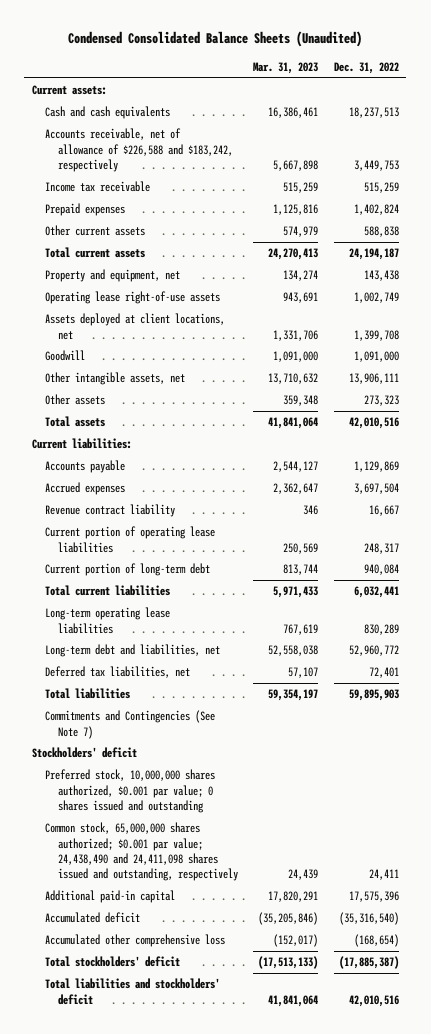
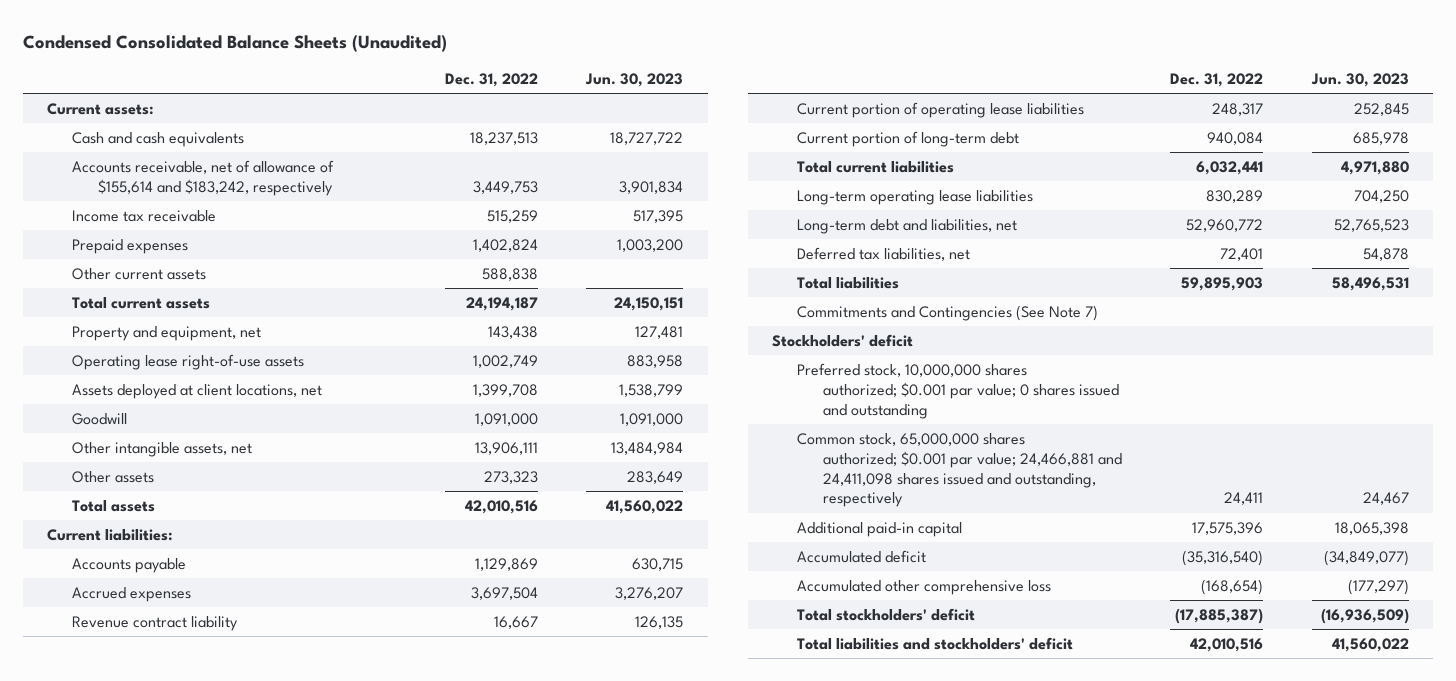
- | Mar. 31, 2023 | Dec. 31, 2022
+ | Dec. 31, 2022 | Jun. 30, 2023
- Accounts receivable, net of allowance of $226,588 and $183,242, respectively | 5,667,898 | 3,449,753
+ Accounts receivable, net of allowance of $155,614 and $183,242, respectively | 3,449,753 | 3,901,834
- Preferred stock, 10,000,000 shares authorized, $0.001 par value; 0 shares issued and outstanding
- Common stock, 65,000,000 shares authorized; $0.001 par value; 24,438,490 and 24,411,098 shares issued and outstanding, respectively | 24,439 | 24,411
+ Preferred stock, 10,000,000 shares authorized; $0.001 par value; 0 shares issued and outstanding
+ Common stock, 65,000,000 shares authorized; $0.001 par value; 24,466,881 and 24,411,098 shares issued and outstanding, respectively | 24,411 | 24,467

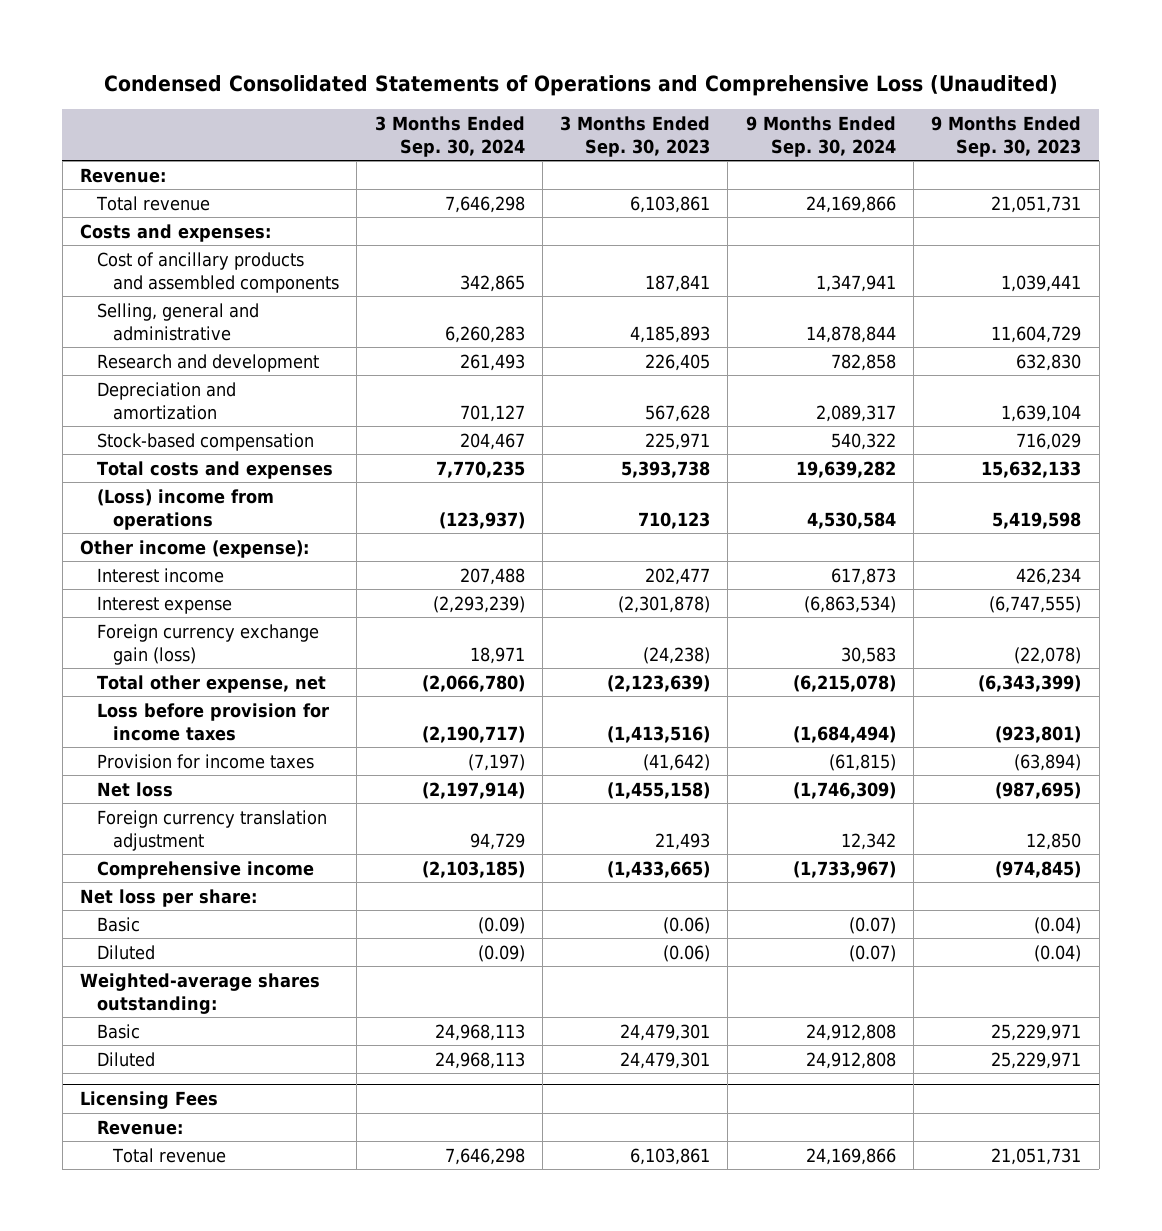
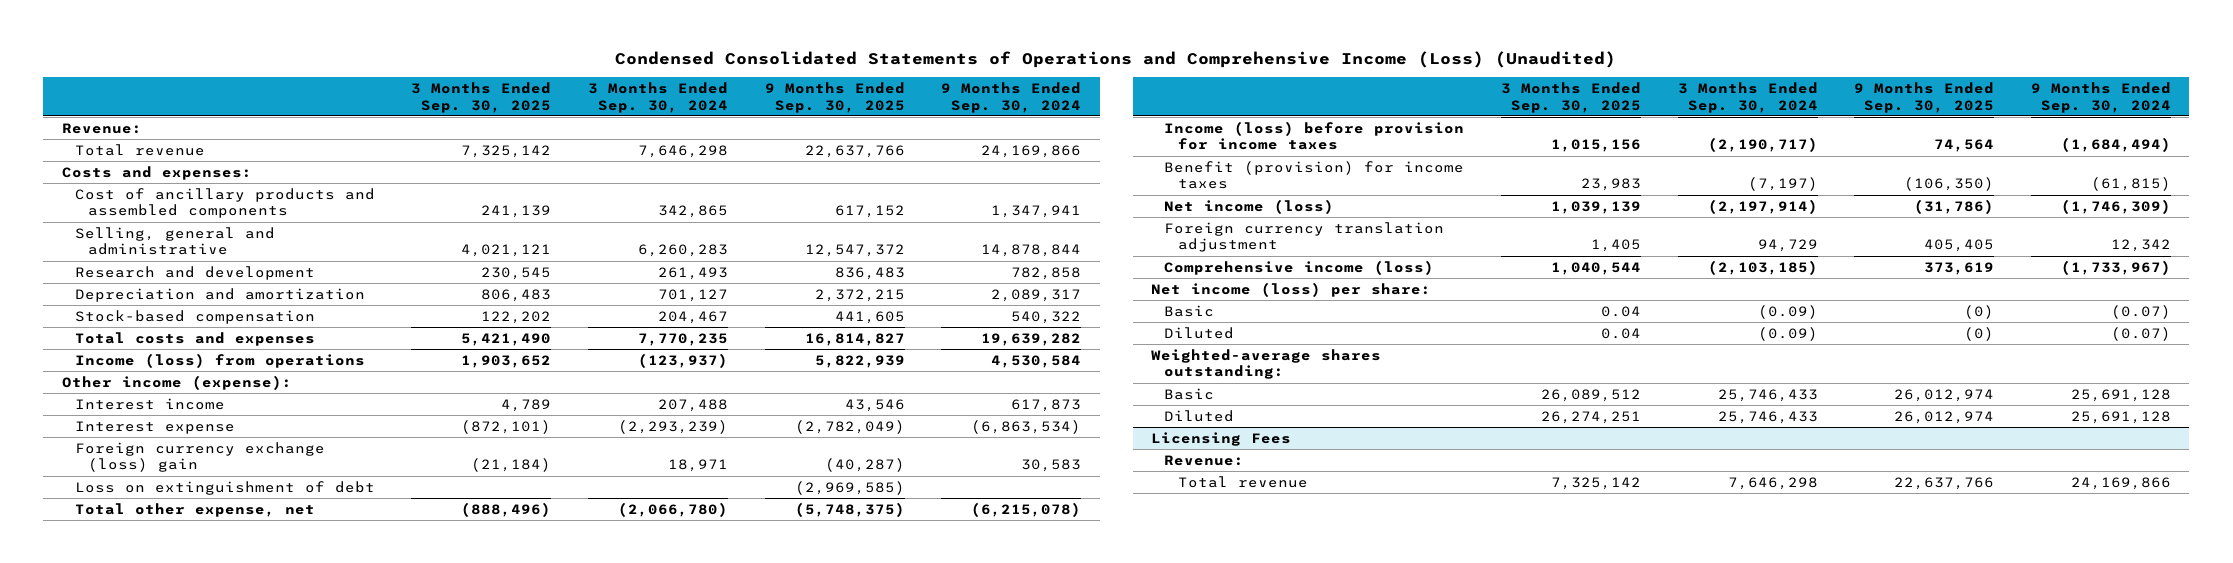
- Condensed Consolidated Statements of Operations and Comprehensive Loss (Unaudited)
+ Condensed Consolidated Statements of Operations and Comprehensive Income (Loss) (Unaudited)
- | 3 Months Ended Sep. 30, 2024 | 3 Months Ended Sep. 30, 2023 | 9 Months Ended Sep. 30, 2024 | 9 Months Ended Sep. 30, 2023
+ | 3 Months Ended Sep. 30, 2025 | 3 Months Ended Sep. 30, 2024 | 9 Months Ended Sep. 30, 2025 | 9 Months Ended Sep. 30, 2024
- (Loss) income from operations | (123,937) | 710,123 | 4,530,584 | 5,419,598
+ Income (loss) from operations | 1,903,652 | (123,937) | 5,822,939 | 4,530,584
- Foreign currency exchange gain (loss) | 18,971 | (24,238) | 30,583 | (22,078)
+ Foreign currency exchange (loss) gain | (21,184) | 18,971 | (40,287) | 30,583
+ Loss on extinguishment of debt | | | (2,969,585) |
- Loss before provision for income taxes | (2,190,717) | (1,413,516) | (1,684,494) | (923,801)
- Provision for income taxes | (7,197) | (41,642) | (61,815) | (63,894)
- Net loss | (2,197,914) | (1,455,158) | (1,746,309) | (987,695)
+ Income (loss) before provision for income taxes | 1,015,156 | (2,190,717) | 74,564 | (1,684,494)
+ Benefit (provision) for income taxes | 23,983 | (7,197) | (106,350) | (61,815)
+ Net income (loss) | 1,039,139 | (2,197,914) | (31,786) | (1,746,309)
- Comprehensive income | (2,103,185) | (1,433,665) | (1,733,967) | (974,845)
- Net loss per share:
+ Comprehensive income (loss) | 1,040,544 | (2,103,185) | 373,619 | (1,733,967)
+ Net income (loss) per share:
- Basic | 24,968,113 | 24,479,301 | 24,912,808 | 25,229,971
- Diluted | 24,968,113 | 24,479,301 | 24,912,808 | 25,229,971
+ Basic | 26,089,512 | 25,746,433 | 26,012,974 | 25,691,128
+ Diluted | 26,274,251 | 25,746,433 | 26,012,974 | 25,691,128

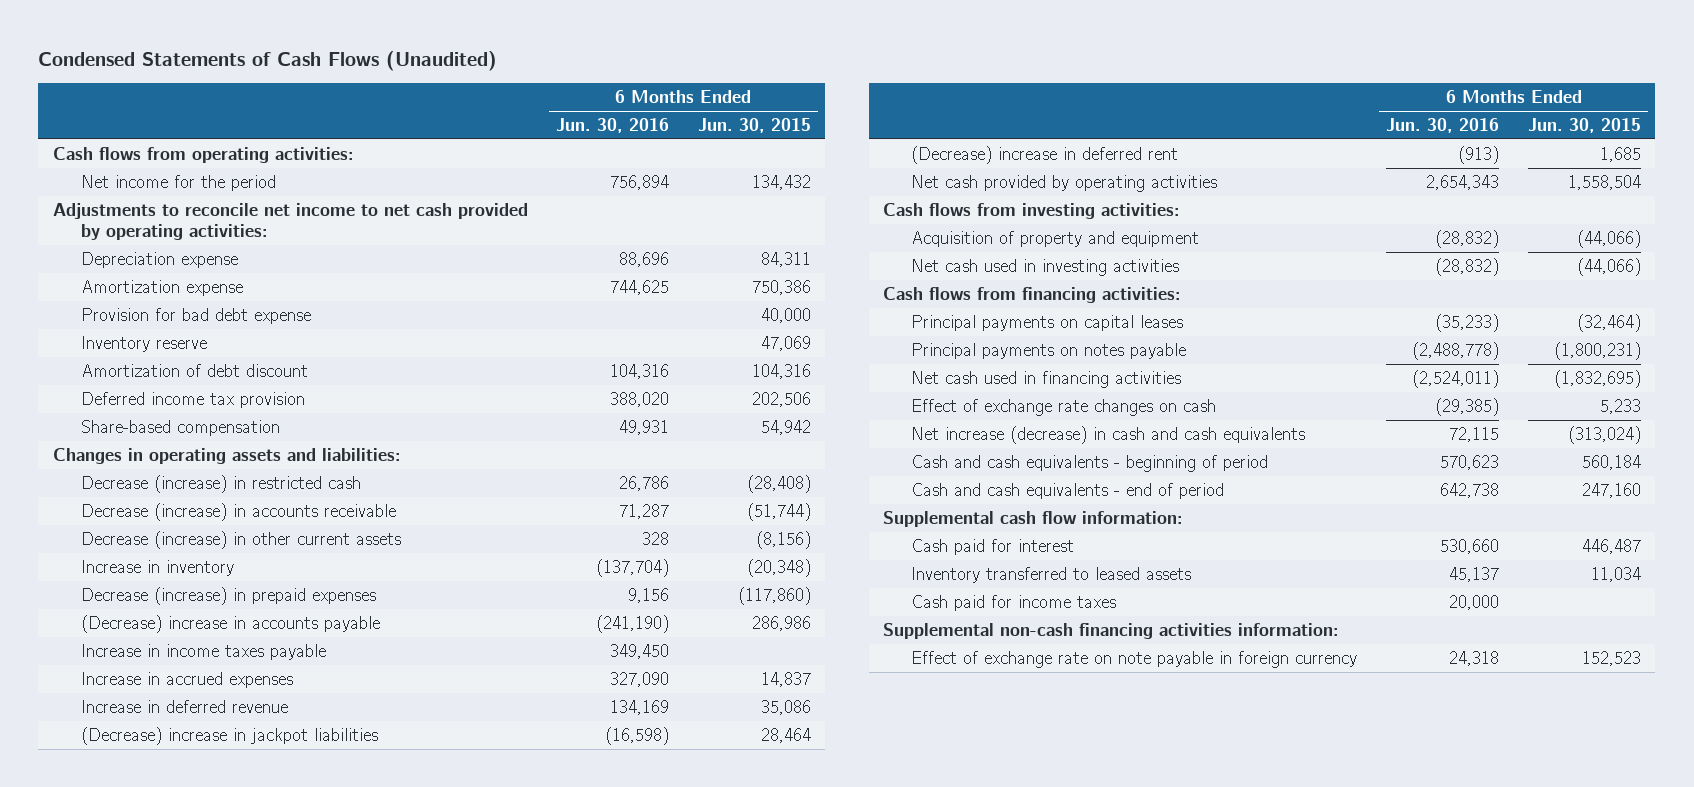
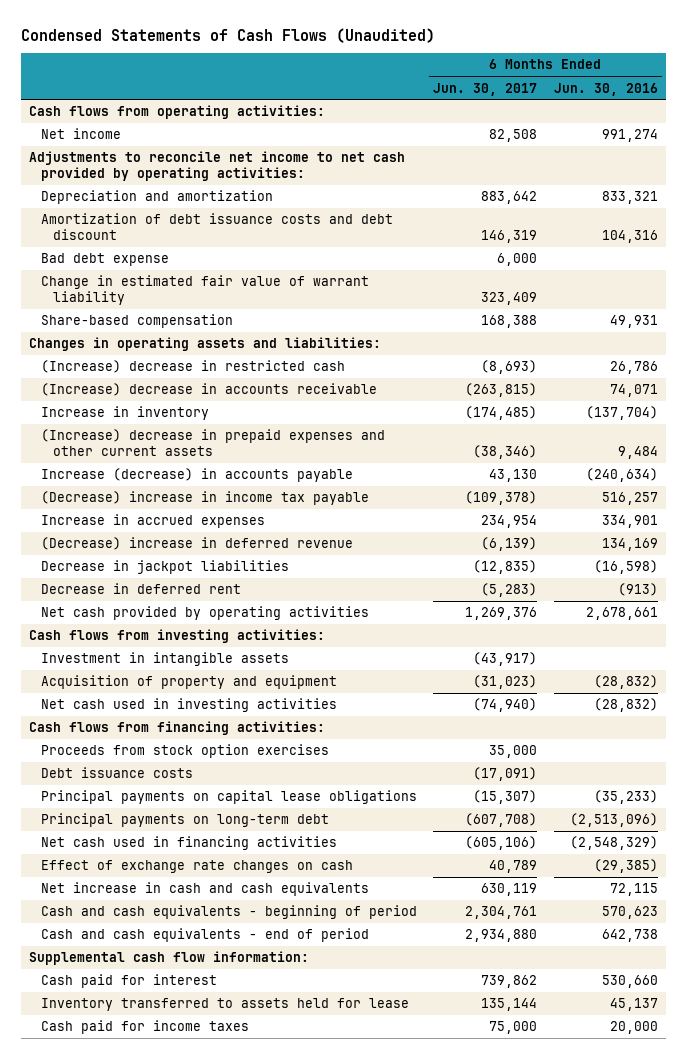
- | 6 Months Ended Jun. 30, 2016 | 6 Months Ended Jun. 30, 2015
+ | 6 Months Ended Jun. 30, 2017 | 6 Months Ended Jun. 30, 2016
- Net income for the period | 756,894 | 134,432
+ Net income | 82,508 | 991,274
- Depreciation expense | 88,696 | 84,311
- Amortization expense | 744,625 | 750,386
- Provision for bad debt expense | | 40,000
- Inventory reserve | | 47,069
- Amortization of debt discount | 104,316 | 104,316
- Deferred income tax provision | 388,020 | 202,506
+ Depreciation and amortization | 883,642 | 833,321
+ Amortization of debt issuance costs and debt discount | 146,319 | 104,316
+ Bad debt expense | 6,000 |
+ Change in estimated fair value of warrant liability | 323,409 |
- Decrease (increase) in restricted cash | 26,786 | (28,408)
- Decrease (increase) in accounts receivable | 71,287 | (51,744)
- Decrease (increase) in other current assets | 328 | (8,156)
+ (Increase) decrease in restricted cash | (8,693) | 26,786
+ (Increase) decrease in accounts receivable | (263,815) | 74,071
- Decrease (increase) in prepaid expenses | 9,156 | (117,860)
- (Decrease) increase in accounts payable | (241,190) | 286,986
- Increase in income taxes payable | 349,450 |
- Increase in accrued expenses | 327,090 | 14,837
- Increase in deferred revenue | 134,169 | 35,086
- (Decrease) increase in jackpot liabilities | (16,598) | 28,464
- (Decrease) increase in deferred rent | (913) | 1,685
- Net cash provided by operating activities | 2,654,343 | 1,558,504
+ (Increase) decrease in prepaid expenses and other current assets | (38,346) | 9,484
+ Increase (decrease) in accounts payable | 43,130 | (240,634)
+ (Decrease) increase in income tax payable | (109,378) | 516,257
+ Increase in accrued expenses | 234,954 | 334,901
+ (Decrease) increase in deferred revenue | (6,139) | 134,169
+ Decrease in jackpot liabilities | (12,835) | (16,598)
+ Decrease in deferred rent | (5,283) | (913)
+ Net cash provided by operating activities | 1,269,376 | 2,678,661
+ Investment in intangible assets | (43,917) |
- Principal payments on capital leases | (35,233) | (32,464)
- Principal payments on notes payable | (2,488,778) | (1,800,231)
- Net cash used in financing activities | (2,524,011) | (1,832,695)
+ Proceeds from stock option exercises | 35,000 |
+ Debt issuance costs | (17,091) |
+ Principal payments on capital lease obligations | (15,307) | (35,233)
+ Principal payments on long-term debt | (607,708) | (2,513,096)
+ Net cash used in financing activities | (605,106) | (2,548,329)
- Net increase (decrease) in cash and cash equivalents | 72,115 | (313,024)
+ Net increase in cash and cash equivalents | 630,119 | 72,115
- Inventory transferred to leased assets | 45,137 | 11,034
+ Inventory transferred to assets held for lease | 135,144 | 45,137
- Supplemental non-cash financing activities information:
- Effect of exchange rate on note payable in foreign currency | 24,318 | 152,523

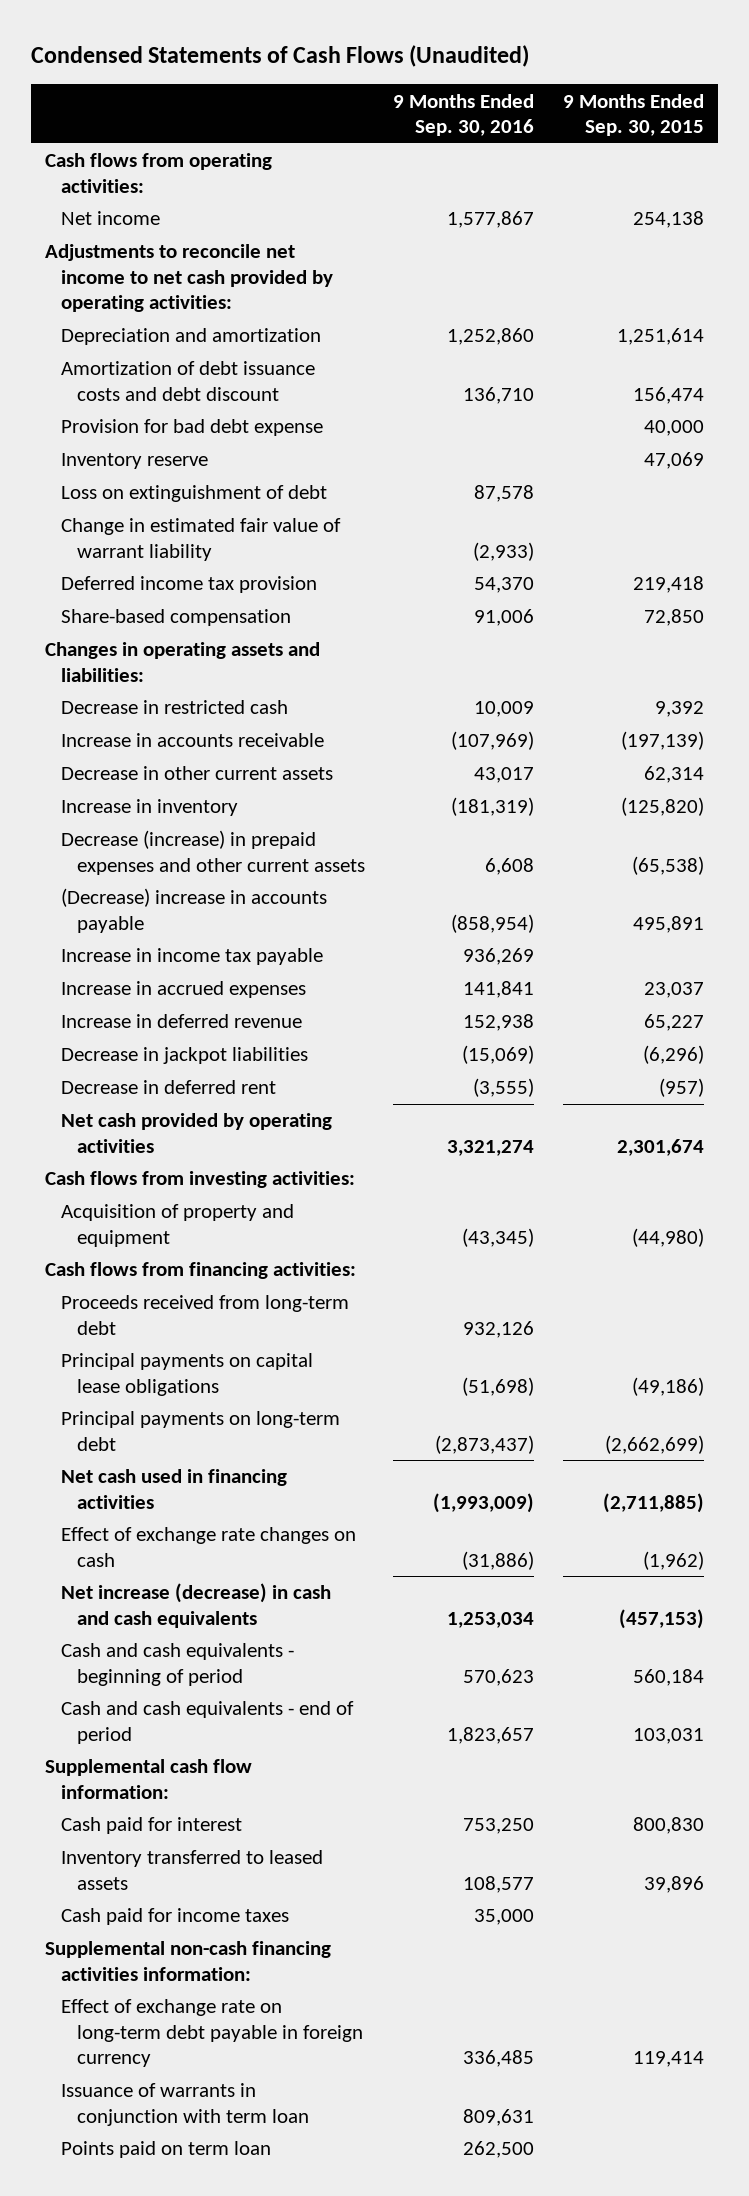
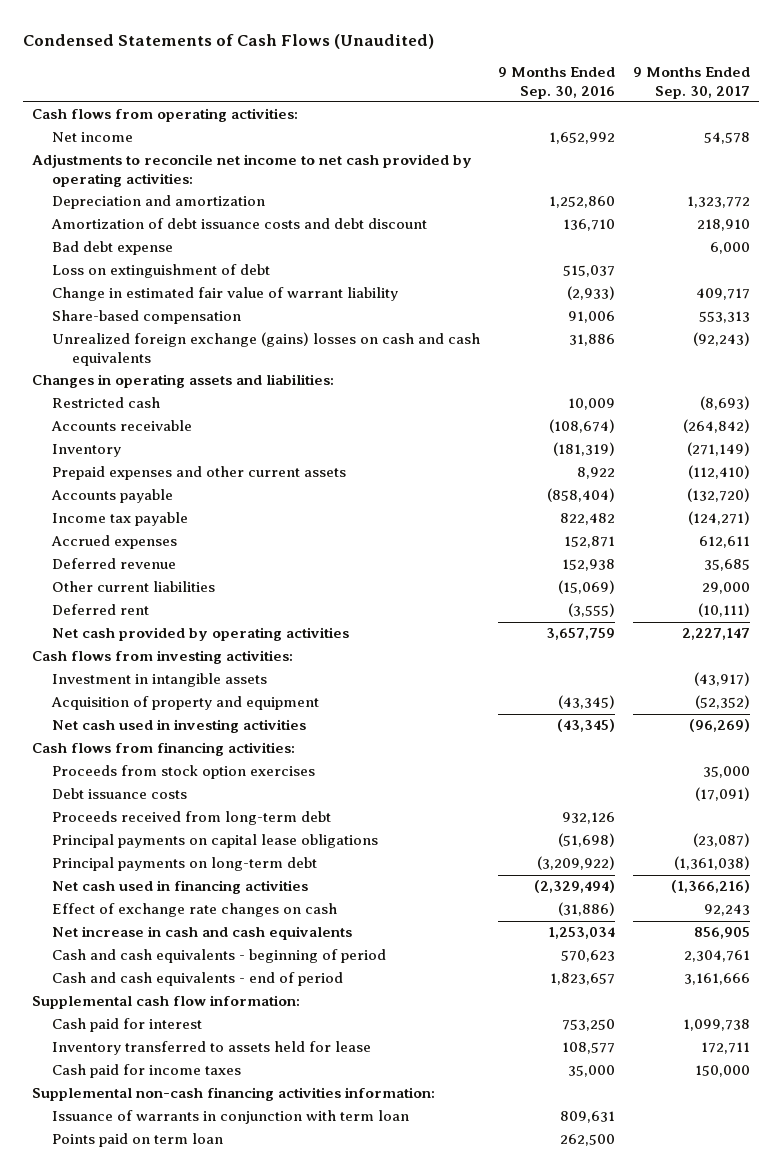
- | 9 Months Ended Sep. 30, 2016 | 9 Months Ended Sep. 30, 2015
+ | 9 Months Ended Sep. 30, 2016 | 9 Months Ended Sep. 30, 2017
- Net income | 1,577,867 | 254,138
+ Net income | 1,652,992 | 54,578
- Provision for bad debt expense | | 40,000
- Inventory reserve | | 47,069
- Loss on extinguishment of debt | 87,578 |
+ Bad debt expense | | 6,000
+ Loss on extinguishment of debt | 515,037 |
- Deferred income tax provision | 54,370 | 219,418
+ Unrealized foreign exchange (gains) losses on cash and cash equivalents | 31,886 | (92,243)
- Decrease in restricted cash | 10,009 | 9,392
- Increase in accounts receivable | (107,969) | (197,139)
- Decrease in other current assets | 43,017 | 62,314
- Increase in inventory | (181,319) | (125,820)
- Decrease (increase) in prepaid expenses and other current assets | 6,608 | (65,538)
- (Decrease) increase in accounts payable | (858,954) | 495,891
- Increase in income tax payable | 936,269 |
- Increase in accrued expenses | 141,841 | 23,037
- Increase in deferred revenue | 152,938 | 65,227
- Decrease in jackpot liabilities | (15,069) | (6,296)
- Decrease in deferred rent | (3,555) | (957)
- Net cash provided by operating activities | 3,321,274 | 2,301,674
+ Restricted cash | 10,009 | (8,693)
+ Accounts receivable | (108,674) | (264,842)
+ Inventory | (181,319) | (271,149)
+ Prepaid expenses and other current assets | 8,922 | (112,410)
+ Accounts payable | (858,404) | (132,720)
+ Income tax payable | 822,482 | (124,271)
+ Accrued expenses | 152,871 | 612,611
+ Deferred revenue | 152,938 | 35,685
+ Other current liabilities | (15,069) | 29,000
+ Deferred rent | (3,555) | (10,111)
+ Net cash provided by operating activities | 3,657,759 | 2,227,147
+ Investment in intangible assets | | (43,917)
+ Net cash used in investing activities | (43,345) | (96,269)
+ Proceeds from stock option exercises | | 35,000
+ Debt issuance costs | | (17,091)
- Principal payments on long-term debt | (2,873,437) | (2,662,699)
- Net cash used in financing activities | (1,993,009) | (2,711,885)
+ Principal payments on long-term debt | (3,209,922) | (1,361,038)
+ Net cash used in financing activities | (2,329,494) | (1,366,216)
- Net increase (decrease) in cash and cash equivalents | 1,253,034 | (457,153)
+ Net increase in cash and cash equivalents | 1,253,034 | 856,905
- Inventory transferred to leased assets | 108,577 | 39,896
+ Inventory transferred to assets held for lease | 108,577 | 172,711
- Effect of exchange rate on long-term debt payable in foreign currency | 336,485 | 119,414

